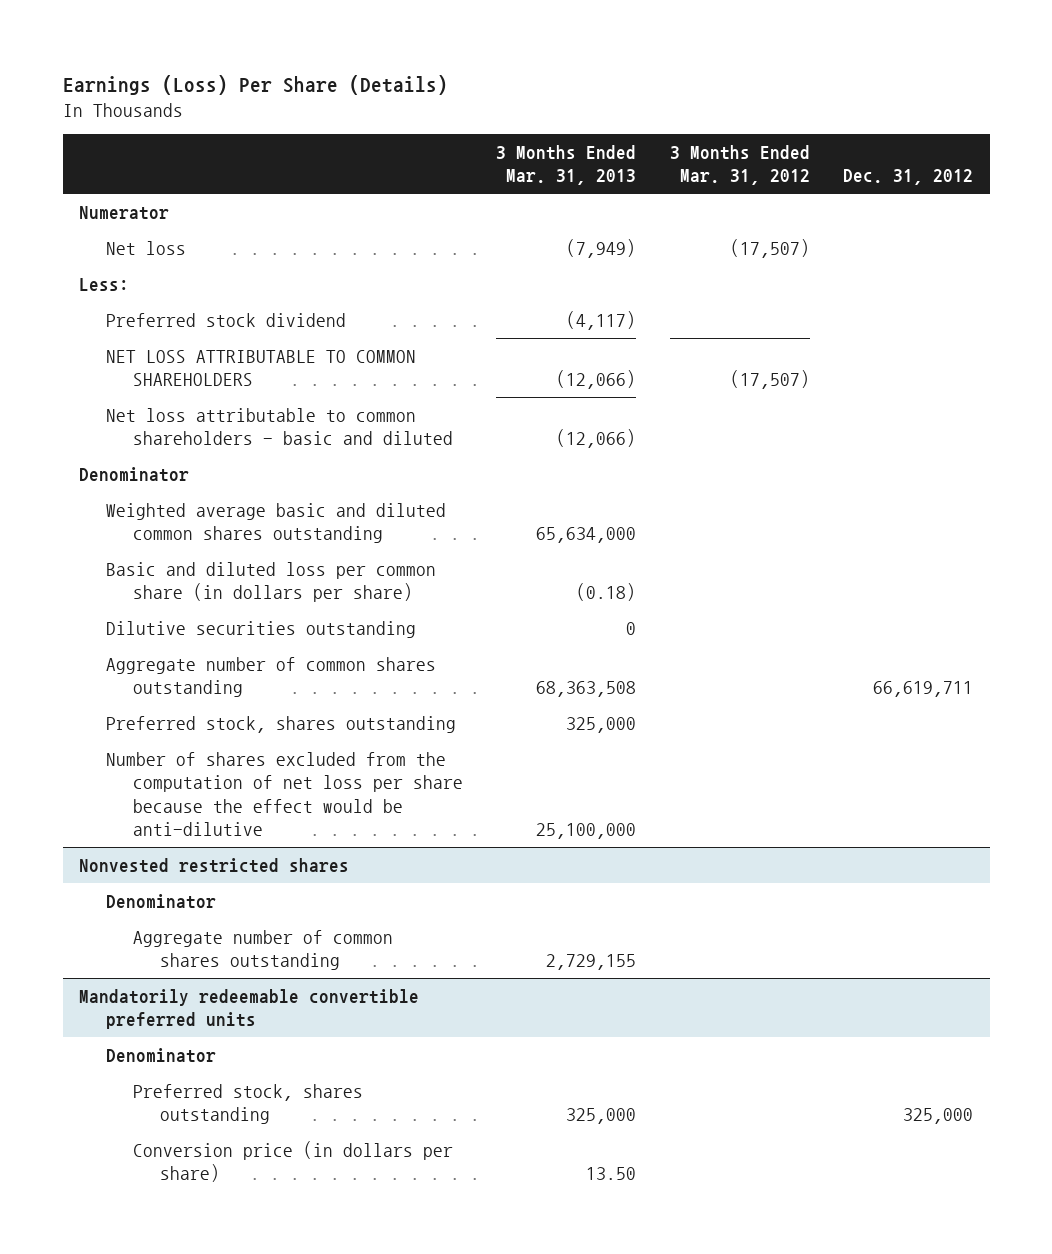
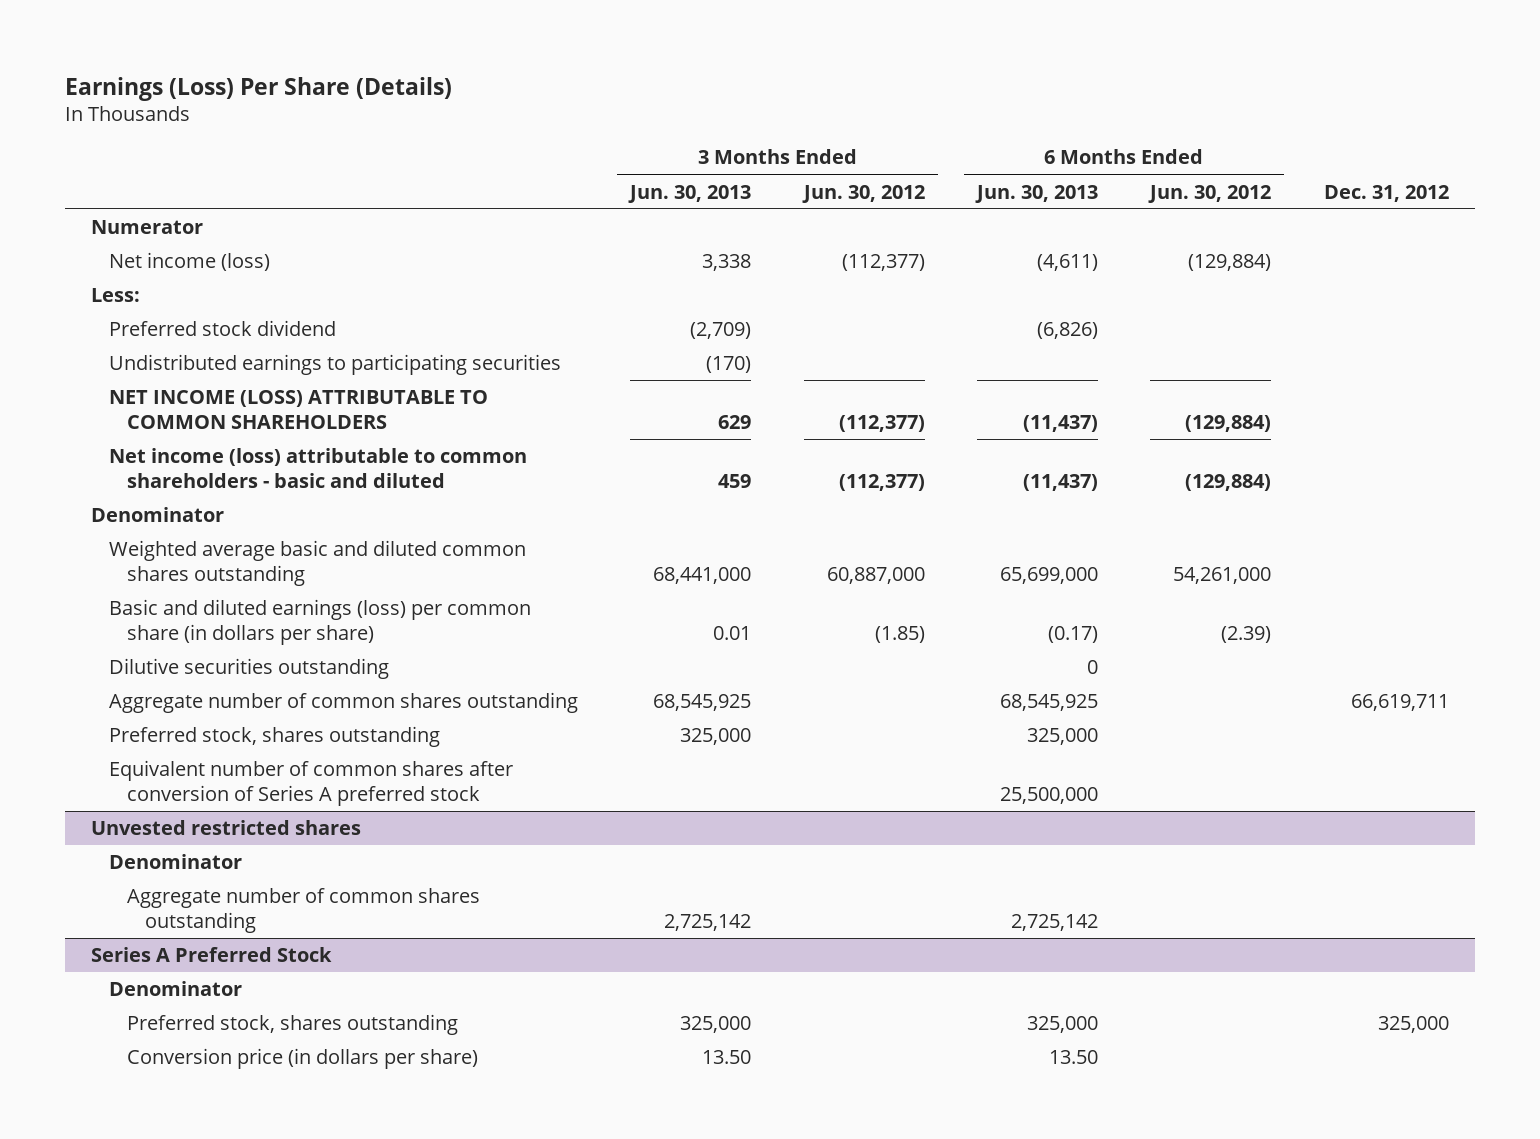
- | 3 Months Ended Mar. 31, 2013 | 3 Months Ended Mar. 31, 2012 | Dec. 31, 2012
+ | 3 Months Ended Jun. 30, 2013 | 3 Months Ended Jun. 30, 2012 | 6 Months Ended Jun. 30, 2013 | 6 Months Ended Jun. 30, 2012 | Dec. 31, 2012
- Net loss | (7,949) | (17,507) |
+ Net income (loss) | 3,338 | (112,377) | (4,611) | (129,884) |
- NET LOSS ATTRIBUTABLE TO COMMON SHAREHOLDERS | (12,066) | (17,507) |
- Net loss attributable to common shareholders - basic and diluted | (12,066) | |
+ Undistributed earnings to participating securities | (170) | | | |
+ NET INCOME (LOSS) ATTRIBUTABLE TO COMMON SHAREHOLDERS | 629 | (112,377) | (11,437) | (129,884) |
+ Net income (loss) attributable to common shareholders - basic and diluted | 459 | (112,377) | (11,437) | (129,884) |
- Basic and diluted loss per common share (in dollars per share) | (0.18) | |
+ Basic and diluted earnings (loss) per common share (in dollars per share) | 0.01 | (1.85) | (0.17) | (2.39) |
- Number of shares excluded from the computation of net loss per share because the effect would be anti-dilutive | 25,100,000 | |
- Nonvested restricted shares
+ Equivalent number of common shares after conversion of Series A preferred stock | | | 25,500,000 | |
+ Unvested restricted shares
- Mandatorily redeemable convertible preferred units
+ Series A Preferred Stock

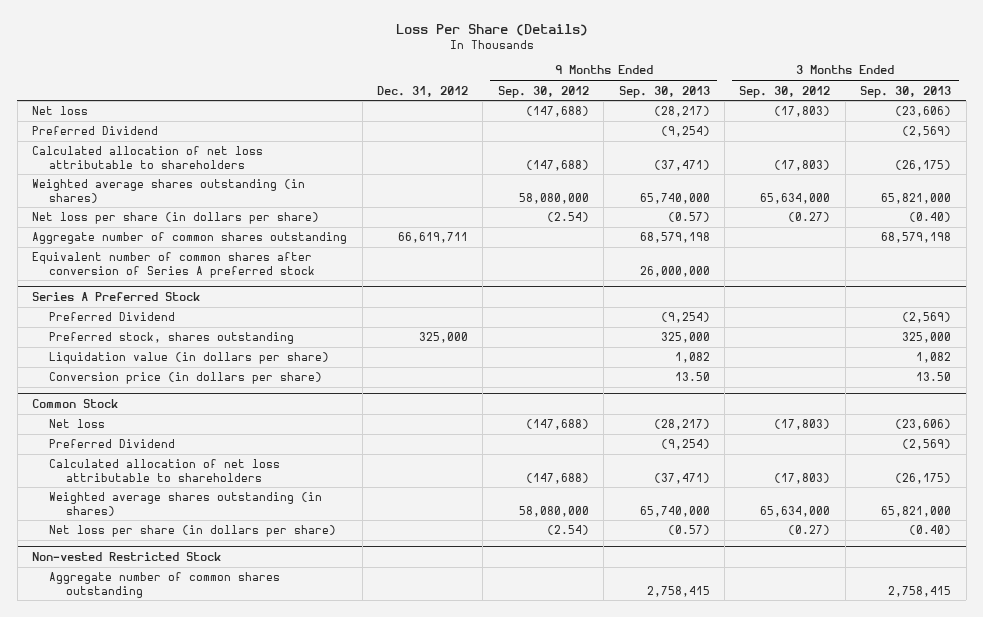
- Earnings (Loss) Per Share (Details)
+ Loss Per Share (Details)
- | 3 Months Ended Jun. 30, 2013 | 3 Months Ended Jun. 30, 2012 | 6 Months Ended Jun. 30, 2013 | 6 Months Ended Jun. 30, 2012 | Dec. 31, 2012
+ | Dec. 31, 2012 | 9 Months Ended Sep. 30, 2012 | 9 Months Ended Sep. 30, 2013 | 3 Months Ended Sep. 30, 2012 | 3 Months Ended Sep. 30, 2013
- Numerator
- Net income (loss) | 3,338 | (112,377) | (4,611) | (129,884) |
- Less:
- Preferred stock dividend | (2,709) | | (6,826) | |
- Undistributed earnings to participating securities | (170) | | | |
- NET INCOME (LOSS) ATTRIBUTABLE TO COMMON SHAREHOLDERS | 629 | (112,377) | (11,437) | (129,884) |
- Net income (loss) attributable to common shareholders - basic and diluted | 459 | (112,377) | (11,437) | (129,884) |
- Denominator
- Weighted average basic and diluted common shares outstanding | 68,441,000 | 60,887,000 | 65,699,000 | 54,261,000 |
- Basic and diluted earnings (loss) per common share (in dollars per share) | 0.01 | (1.85) | (0.17) | (2.39) |
- Dilutive securities outstanding | | | 0 | |
+ Net loss | | (147,688) | (28,217) | (17,803) | (23,606)
+ Preferred Dividend | | | (9,254) | | (2,569)
+ Calculated allocation of net loss attributable to shareholders | | (147,688) | (37,471) | (17,803) | (26,175)
+ Weighted average shares outstanding (in shares) | | 58,080,000 | 65,740,000 | 65,634,000 | 65,821,000
+ Net loss per share (in dollars per share) | | (2.54) | (0.57) | (0.27) | (0.40)
- Preferred stock, shares outstanding | 325,000 | | 325,000 | |
- Unvested restricted shares
- Denominator
- Aggregate number of common shares outstanding | 2,725,142 | | 2,725,142 | |
@ Series A Preferred Stock
- Denominator
+ Preferred Dividend | | | (9,254) | | (2,569)
+ Liquidation value (in dollars per share) | | | 1,082 | | 1,082
+ Common Stock
+ Net loss | | (147,688) | (28,217) | (17,803) | (23,606)
+ Preferred Dividend | | | (9,254) | | (2,569)
+ Calculated allocation of net loss attributable to shareholders | | (147,688) | (37,471) | (17,803) | (26,175)
+ Weighted average shares outstanding (in shares) | | 58,080,000 | 65,740,000 | 65,634,000 | 65,821,000
+ Net loss per share (in dollars per share) | | (2.54) | (0.57) | (0.27) | (0.40)
+ Non-vested Restricted Stock
+ Aggregate number of common shares outstanding | | | 2,758,415 | | 2,758,415

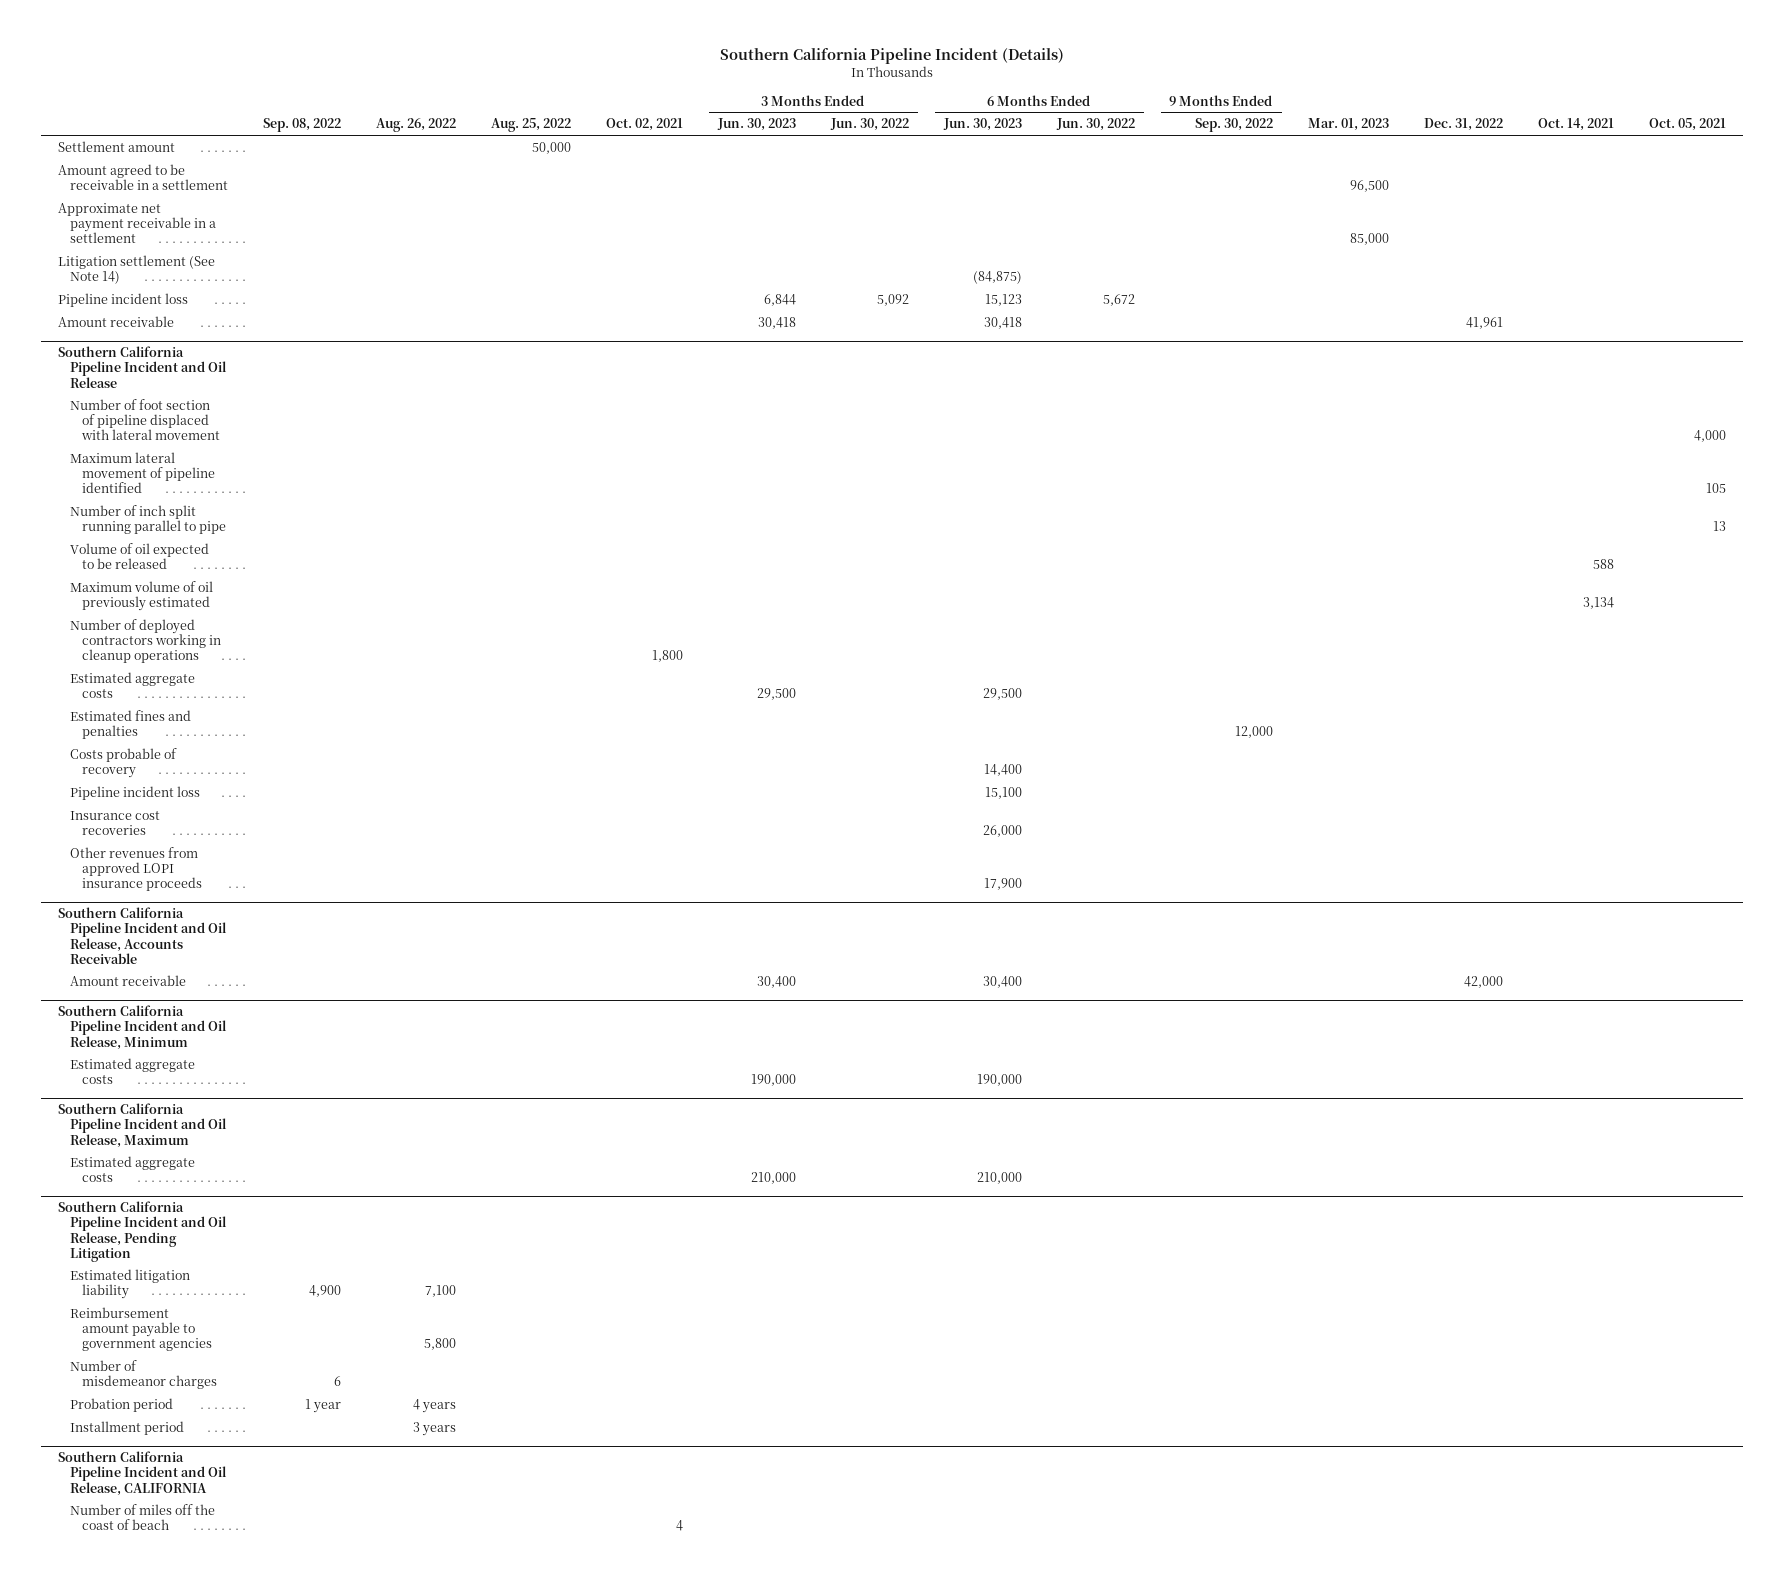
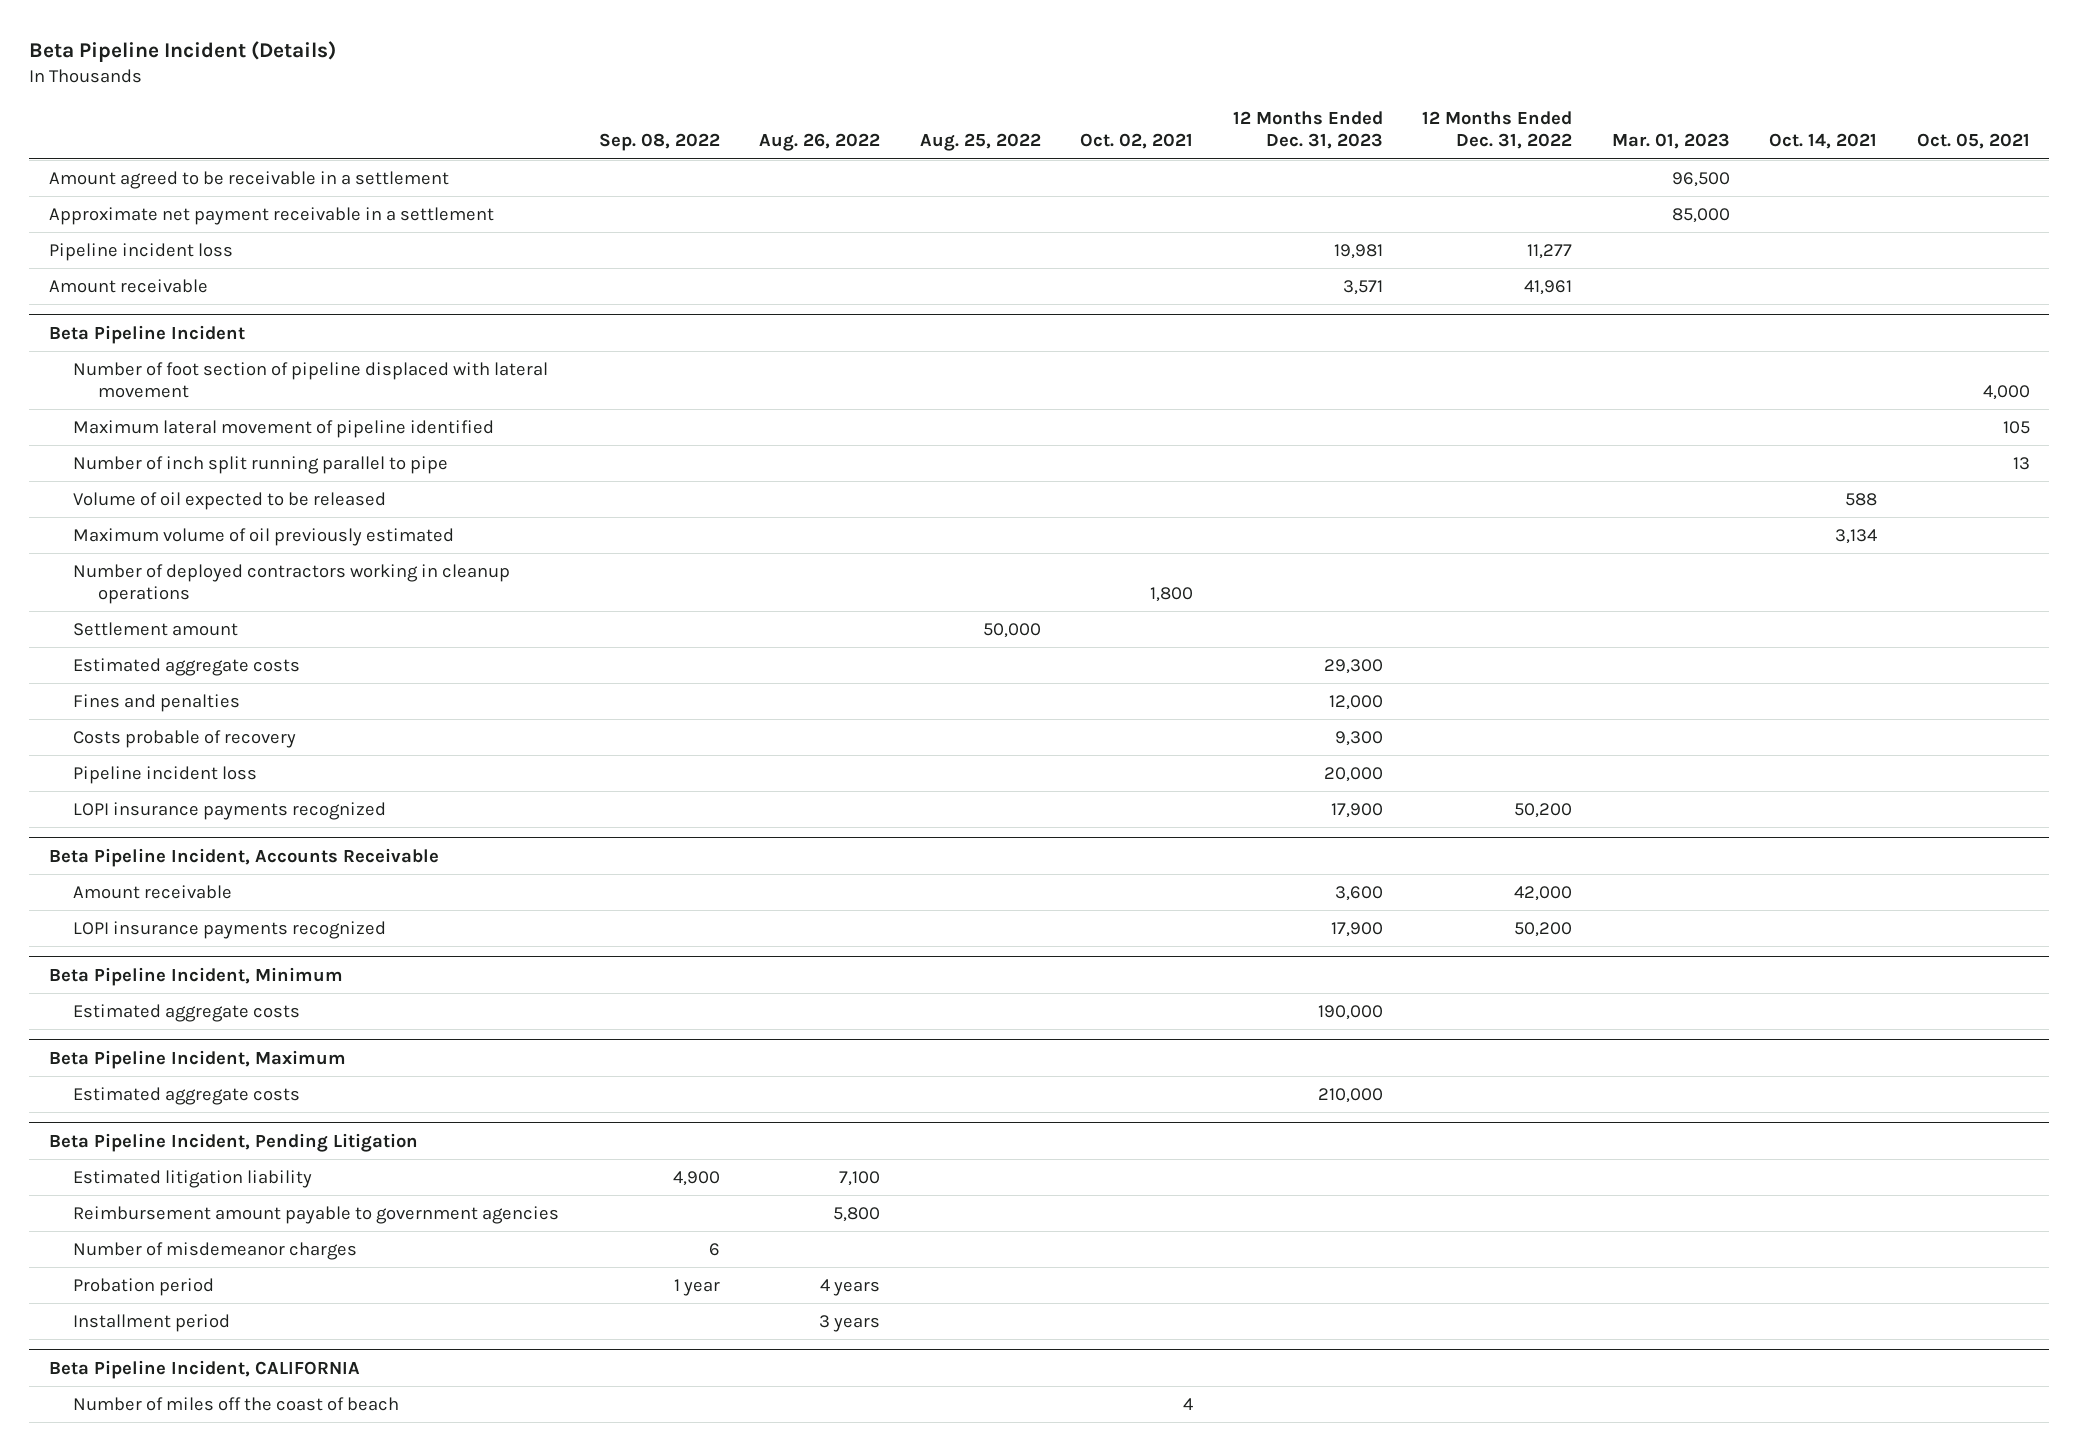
- Southern California Pipeline Incident (Details)
+ Beta Pipeline Incident (Details)
- | Sep. 08, 2022 | Aug. 26, 2022 | Aug. 25, 2022 | Oct. 02, 2021 | 3 Months Ended Jun. 30, 2023 | 3 Months Ended Jun. 30, 2022 | 6 Months Ended Jun. 30, 2023 | 6 Months Ended Jun. 30, 2022 | 9 Months Ended Sep. 30, 2022 | Mar. 01, 2023 | Dec. 31, 2022 | Oct. 14, 2021 | Oct. 05, 2021
+ | Sep. 08, 2022 | Aug. 26, 2022 | Aug. 25, 2022 | Oct. 02, 2021 | 12 Months Ended Dec. 31, 2023 | 12 Months Ended Dec. 31, 2022 | Mar. 01, 2023 | Oct. 14, 2021 | Oct. 05, 2021
- Settlement amount | | | 50,000 | | | | | | | | | |
- Litigation settlement (See Note 14) | | | | | | | (84,875) | | | | | |
- Southern California Pipeline Incident and Oil Release
+ Beta Pipeline Incident
+ Settlement amount | | | 50,000 | | | | | |
- Estimated fines and penalties | | | | | | | | | 12,000 | | | |
+ Fines and penalties | | | | | 12,000 | | | |
- Insurance cost recoveries | | | | | | | 26,000 | | | | | |
- Other revenues from approved LOPI insurance proceeds | | | | | | | 17,900 | | | | | |
- Southern California Pipeline Incident and Oil Release, Accounts Receivable
- Amount receivable | | | | | 30,400 | | 30,400 | | | | 42,000 | |
- Southern California Pipeline Incident and Oil Release, Minimum
- Estimated aggregate costs | | | | | 190,000 | | 190,000 | | | | | |
- Southern California Pipeline Incident and Oil Release, Maximum
- Estimated aggregate costs | | | | | 210,000 | | 210,000 | | | | | |
- Southern California Pipeline Incident and Oil Release, Pending Litigation
+ LOPI insurance payments recognized | | | | | 17,900 | 50,200 | | |
+ Beta Pipeline Incident, Accounts Receivable
+ Amount receivable | | | | | 3,600 | 42,000 | | |
+ LOPI insurance payments recognized | | | | | 17,900 | 50,200 | | |
+ Beta Pipeline Incident, Minimum
+ Estimated aggregate costs | | | | | 190,000 | | | |
+ Beta Pipeline Incident, Maximum
+ Estimated aggregate costs | | | | | 210,000 | | | |
+ Beta Pipeline Incident, Pending Litigation
- Southern California Pipeline Incident and Oil Release, CALIFORNIA
+ Beta Pipeline Incident, CALIFORNIA

